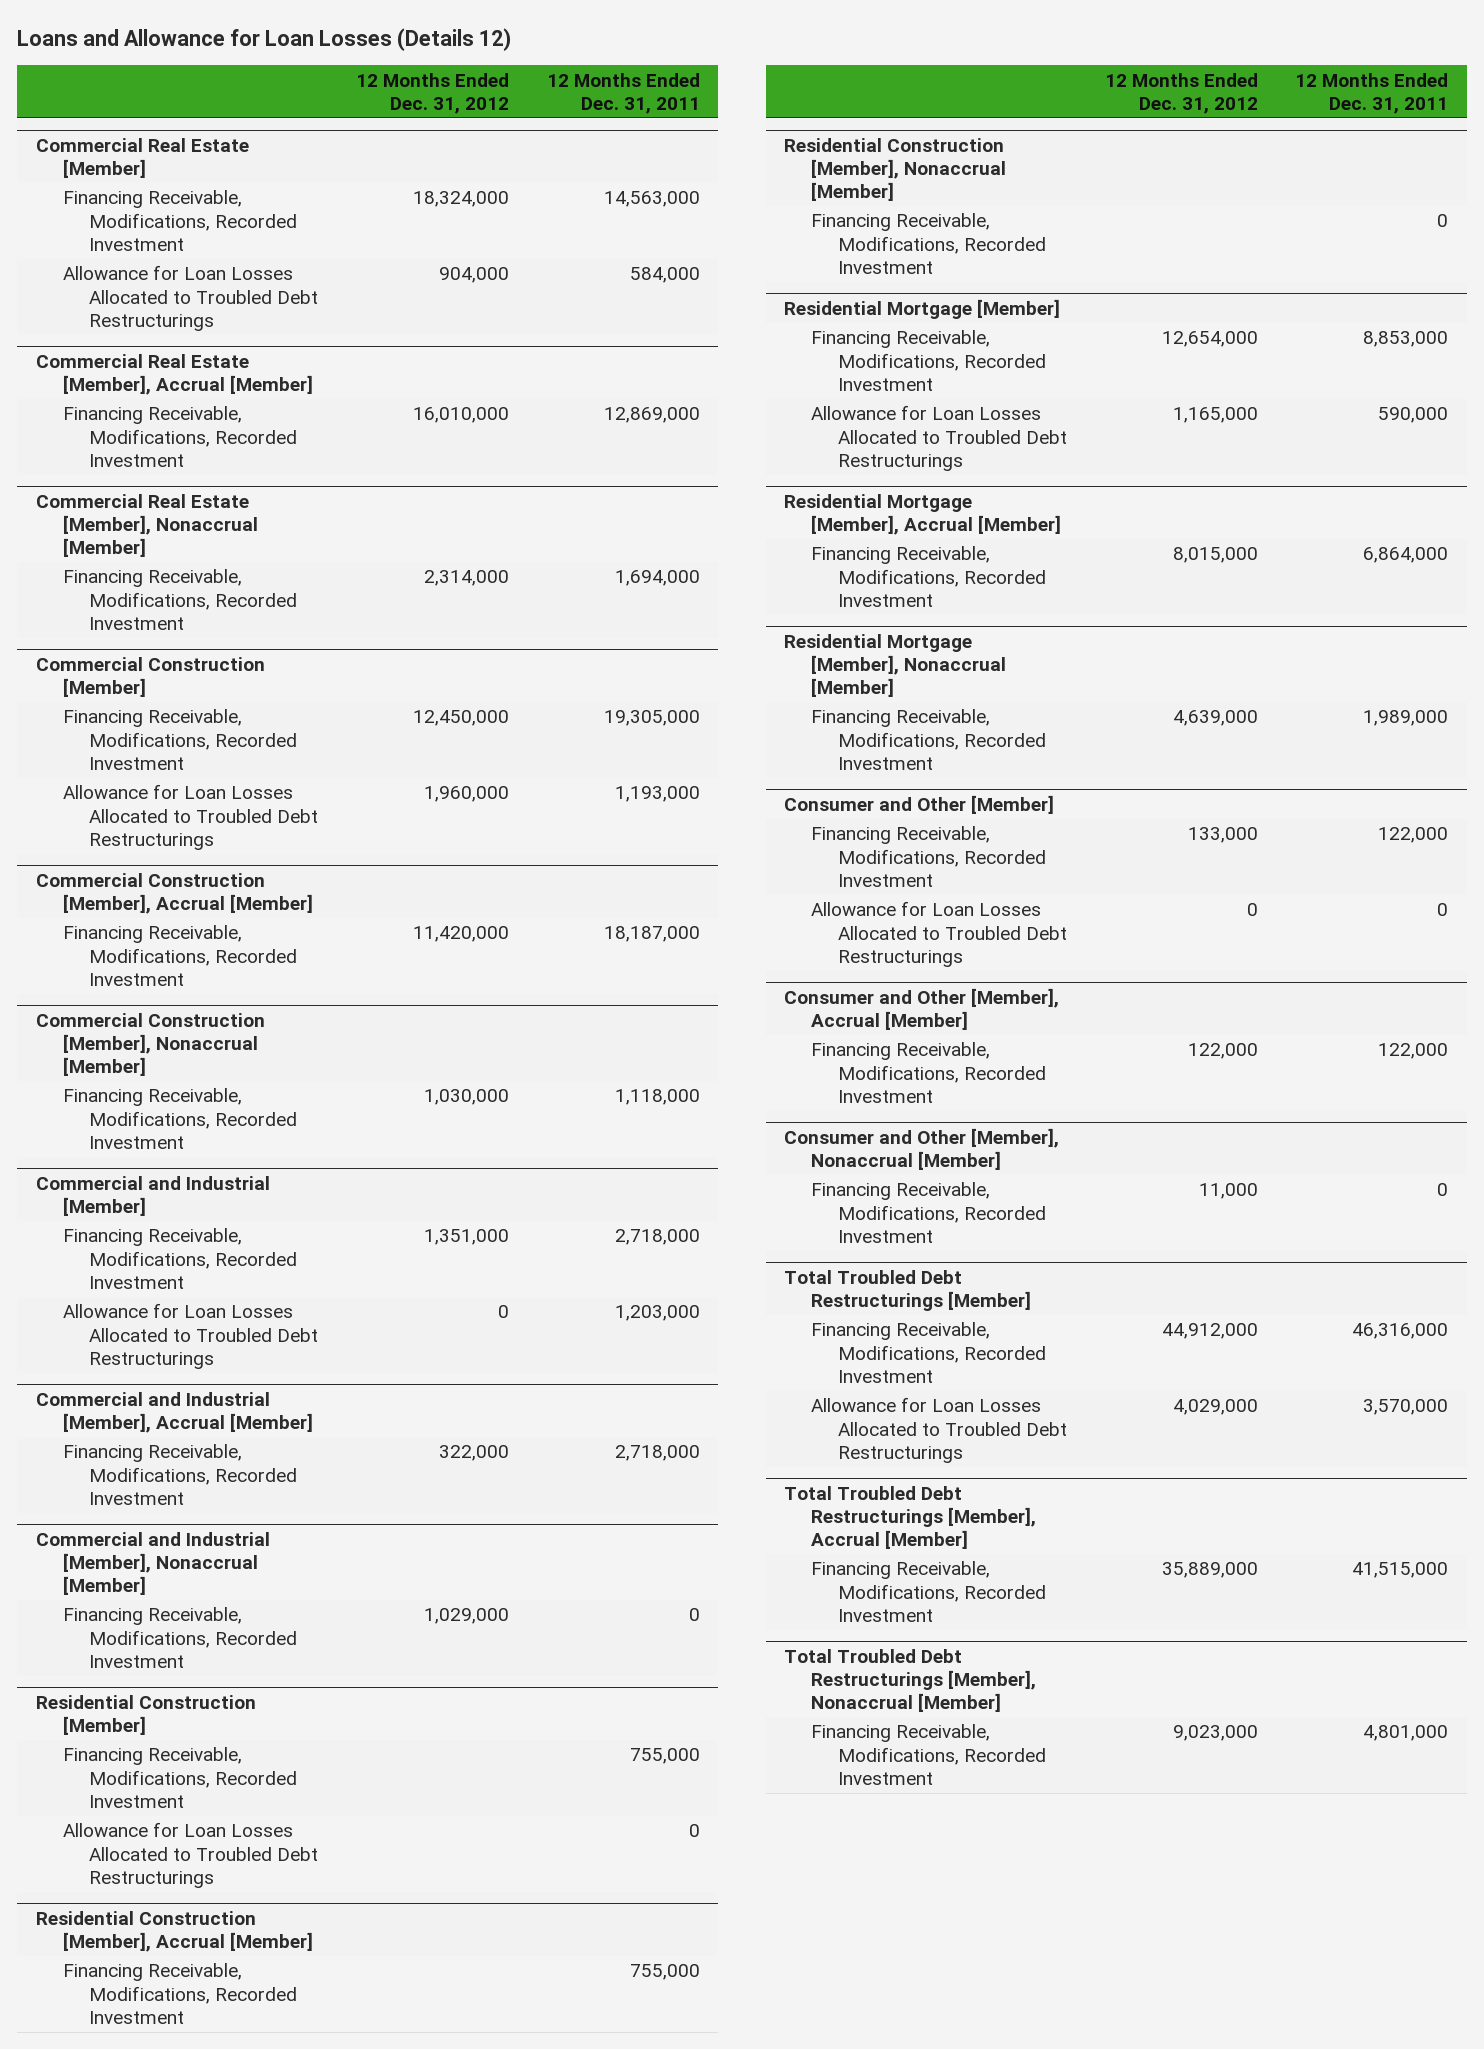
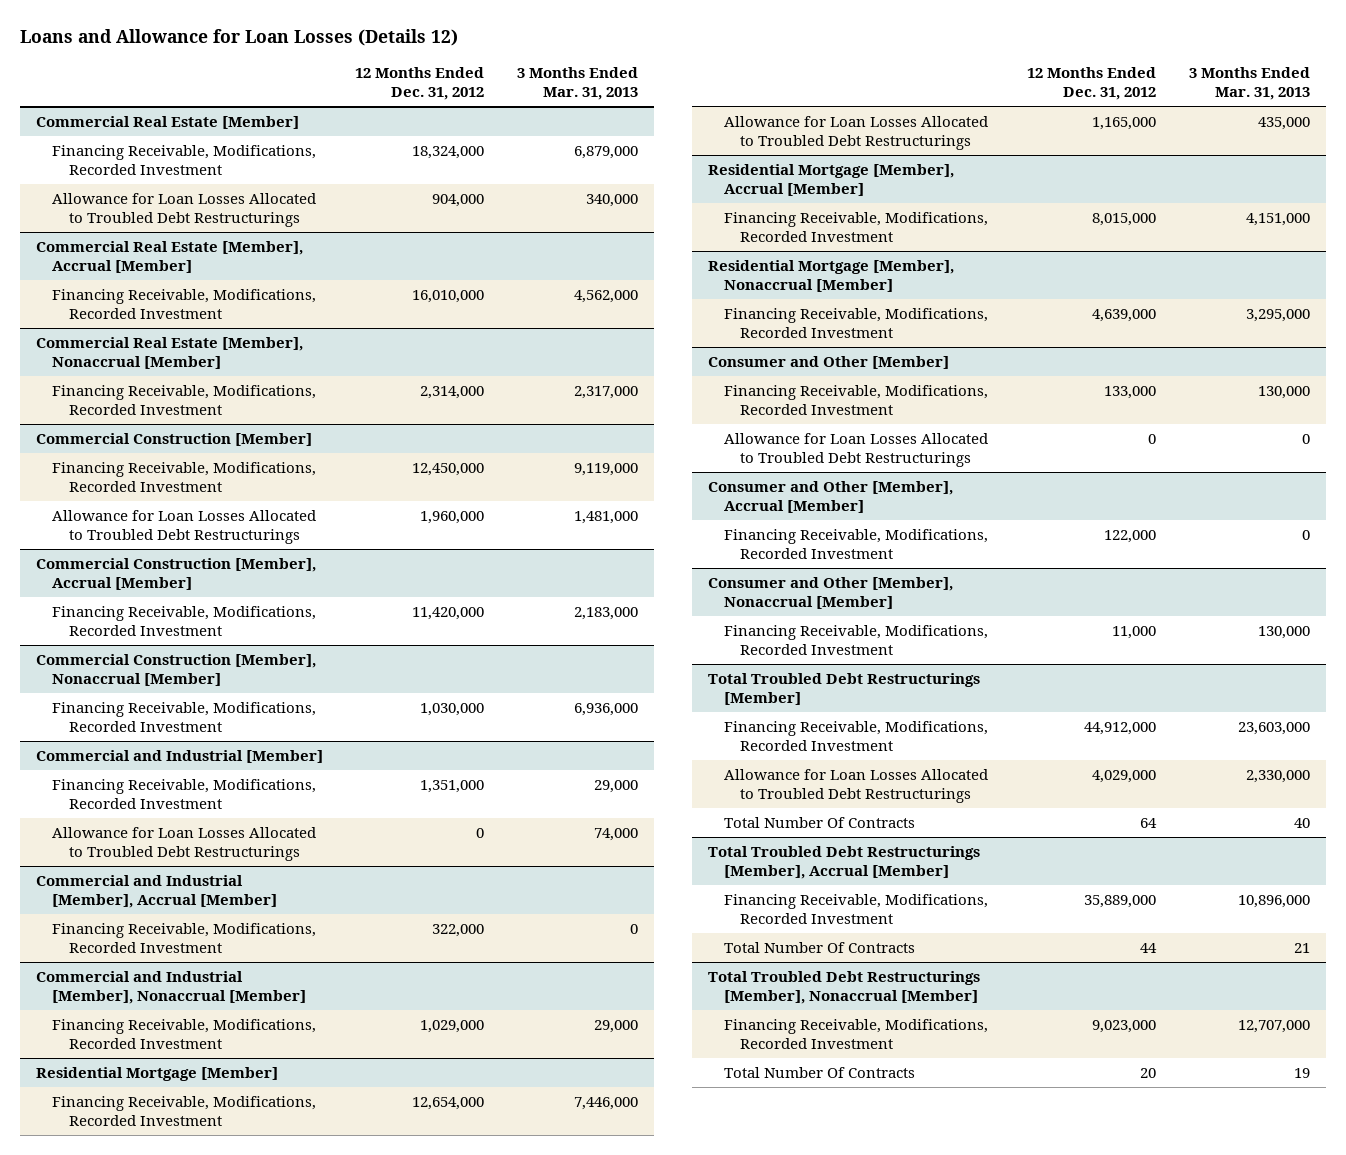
- | 12 Months Ended Dec. 31, 2012 | 12 Months Ended Dec. 31, 2011
+ | 12 Months Ended Dec. 31, 2012 | 3 Months Ended Mar. 31, 2013
- Residential Construction [Member]
- Financing Receivable, Modifications, Recorded Investment | | 755,000
- Allowance for Loan Losses Allocated to Troubled Debt Restructurings | | 0
- Residential Construction [Member], Accrual [Member]
- Financing Receivable, Modifications, Recorded Investment | | 755,000
- Residential Construction [Member], Nonaccrual [Member]
- Financing Receivable, Modifications, Recorded Investment | | 0
@ Total Troubled Debt Restructurings [Member]
+ Total Number Of Contracts | 64 | 40
@ Total Troubled Debt Restructurings [Member], Accrual [Member]
+ Total Number Of Contracts | 44 | 21
@ Total Troubled Debt Restructurings [Member], Nonaccrual [Member]
+ Total Number Of Contracts | 20 | 19

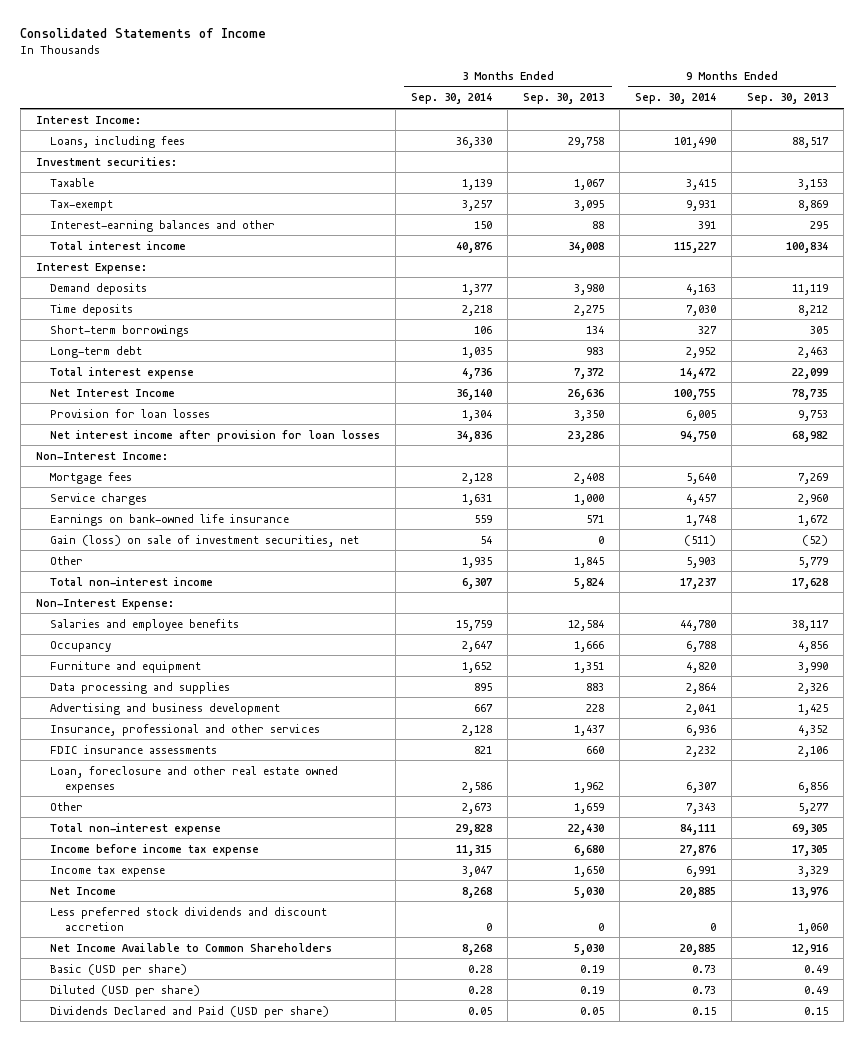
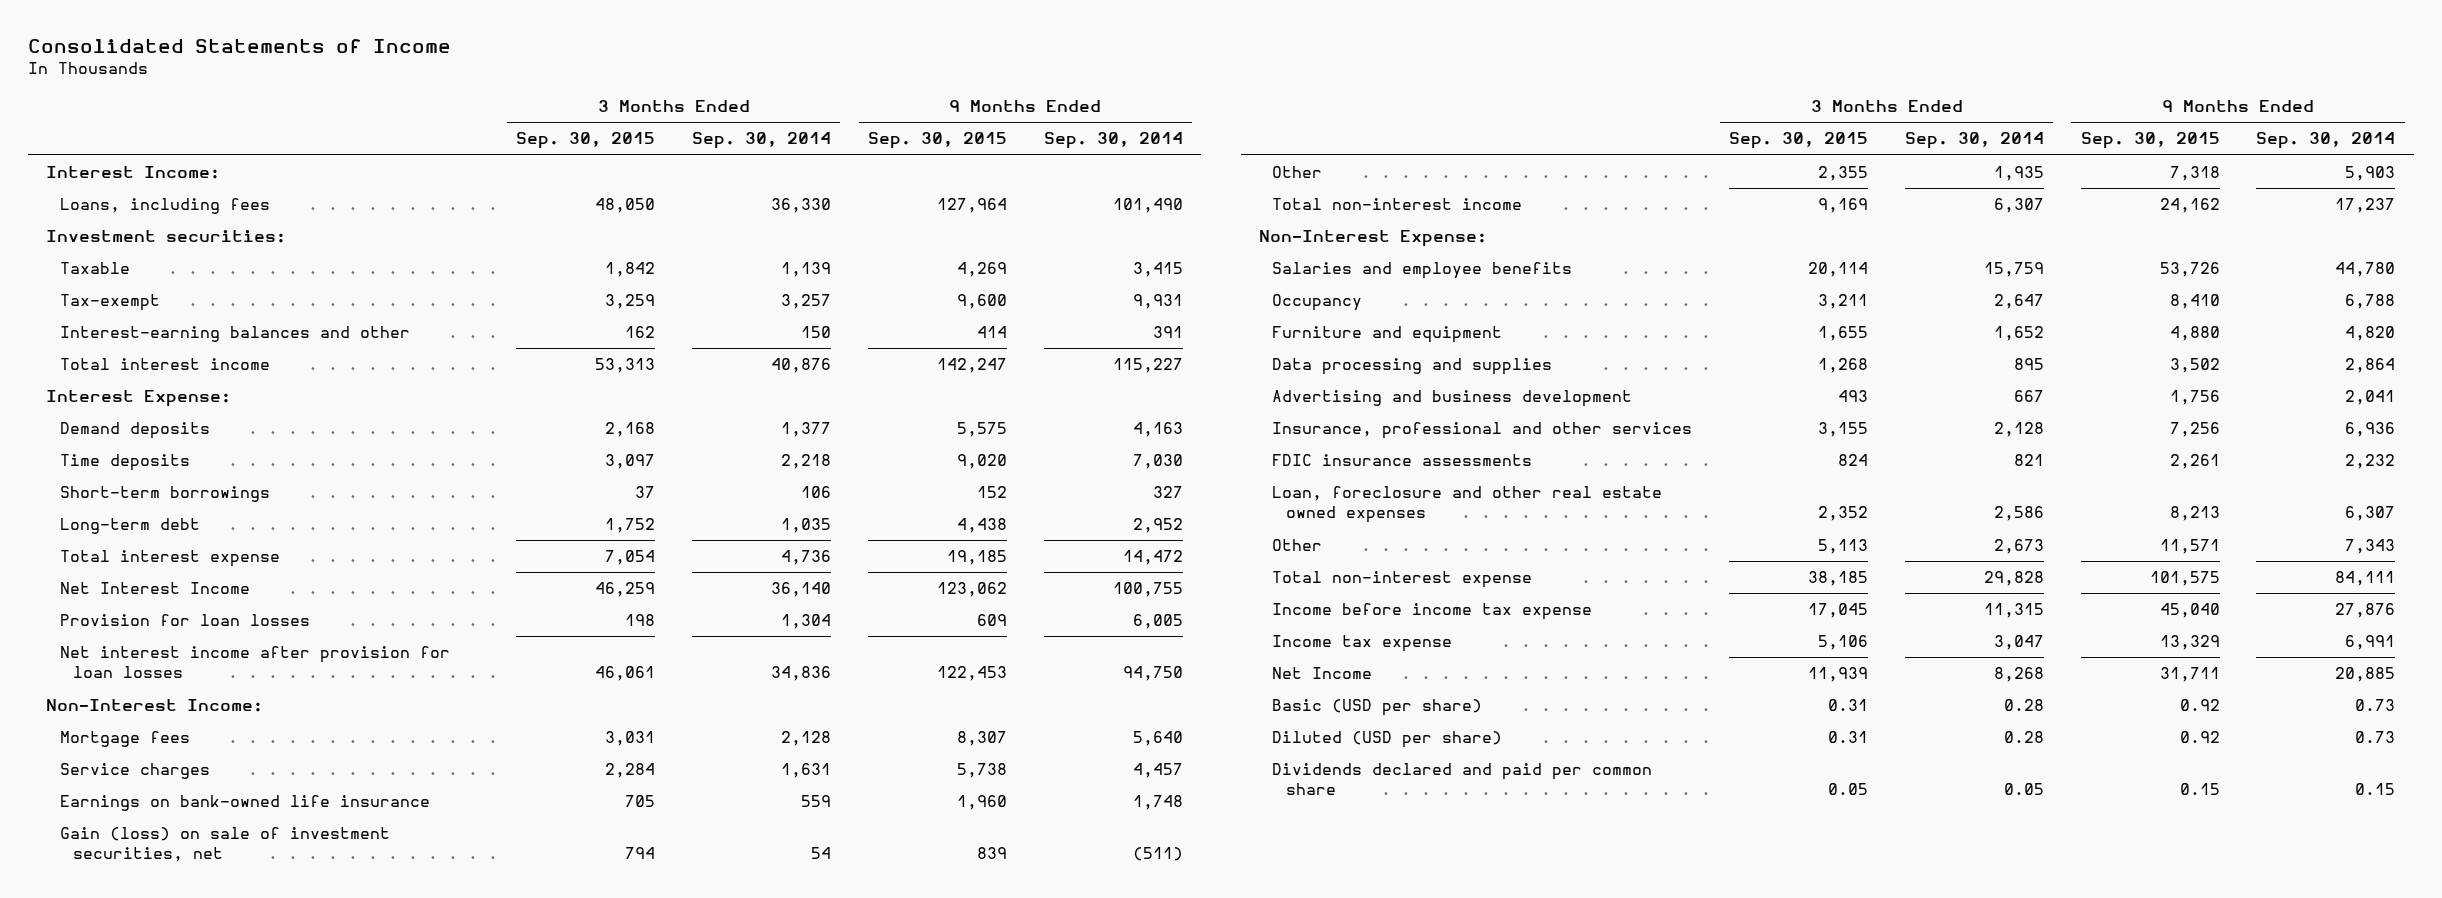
- | 3 Months Ended Sep. 30, 2014 | 3 Months Ended Sep. 30, 2013 | 9 Months Ended Sep. 30, 2014 | 9 Months Ended Sep. 30, 2013
+ | 3 Months Ended Sep. 30, 2015 | 3 Months Ended Sep. 30, 2014 | 9 Months Ended Sep. 30, 2015 | 9 Months Ended Sep. 30, 2014
- Less preferred stock dividends and discount accretion | 0 | 0 | 0 | 1,060
- Net Income Available to Common Shareholders | 8,268 | 5,030 | 20,885 | 12,916
- Dividends Declared and Paid (USD per share) | 0.05 | 0.05 | 0.15 | 0.15
+ Dividends declared and paid per common share | 0.05 | 0.05 | 0.15 | 0.15

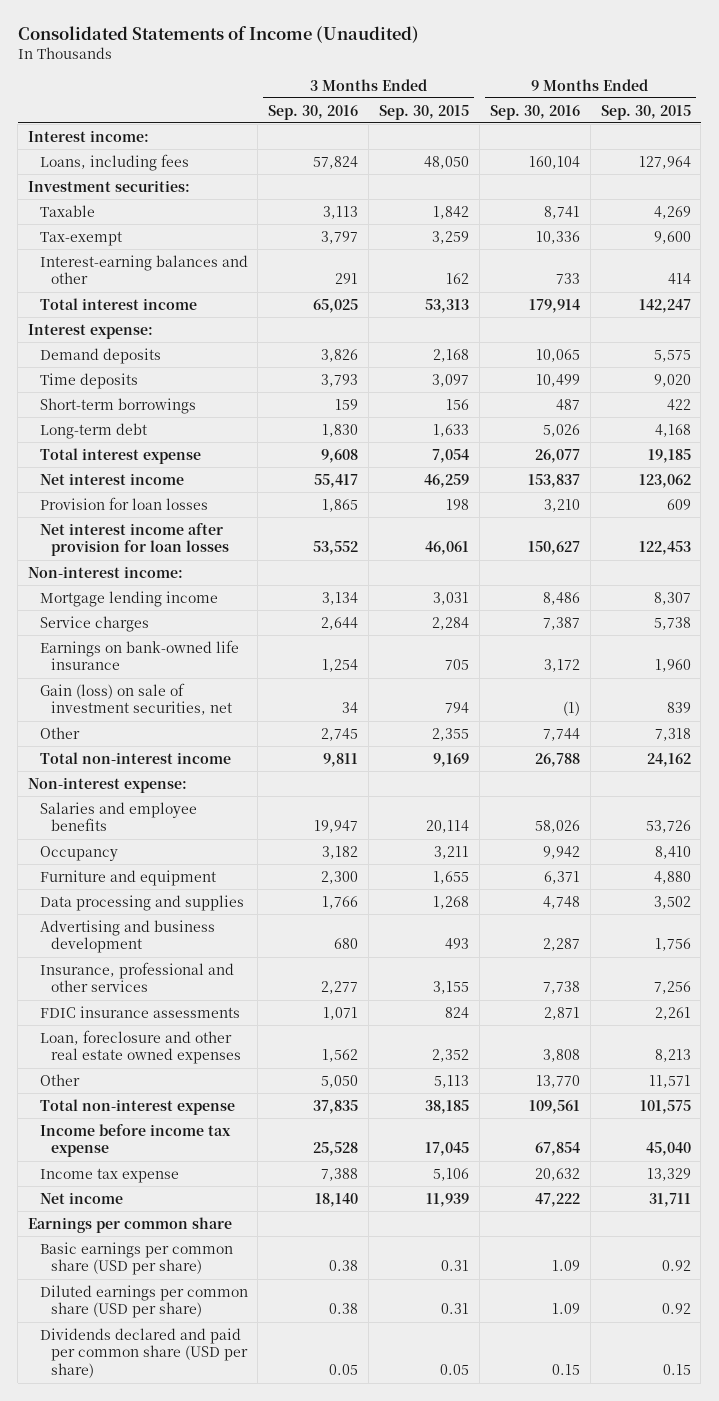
- Consolidated Statements of Income
+ Consolidated Statements of Income (Unaudited)
- | 3 Months Ended Sep. 30, 2015 | 3 Months Ended Sep. 30, 2014 | 9 Months Ended Sep. 30, 2015 | 9 Months Ended Sep. 30, 2014
+ | 3 Months Ended Sep. 30, 2016 | 3 Months Ended Sep. 30, 2015 | 9 Months Ended Sep. 30, 2016 | 9 Months Ended Sep. 30, 2015
- Interest Income:
+ Interest income:
- Interest Expense:
+ Interest expense:
- Short-term borrowings | 37 | 106 | 152 | 327
- Long-term debt | 1,752 | 1,035 | 4,438 | 2,952
+ Short-term borrowings | 159 | 156 | 487 | 422
+ Long-term debt | 1,830 | 1,633 | 5,026 | 4,168
- Net Interest Income | 46,259 | 36,140 | 123,062 | 100,755
+ Net interest income | 55,417 | 46,259 | 153,837 | 123,062
- Non-Interest Income:
- Mortgage fees | 3,031 | 2,128 | 8,307 | 5,640
+ Non-interest income:
+ Mortgage lending income | 3,134 | 3,031 | 8,486 | 8,307
- Non-Interest Expense:
+ Non-interest expense:
- Net Income | 11,939 | 8,268 | 31,711 | 20,885
- Basic (USD per share) | 0.31 | 0.28 | 0.92 | 0.73
- Diluted (USD per share) | 0.31 | 0.28 | 0.92 | 0.73
- Dividends declared and paid per common share | 0.05 | 0.05 | 0.15 | 0.15
+ Net income | 18,140 | 11,939 | 47,222 | 31,711
+ Earnings per common share
+ Basic earnings per common share (USD per share) | 0.38 | 0.31 | 1.09 | 0.92
+ Diluted earnings per common share (USD per share) | 0.38 | 0.31 | 1.09 | 0.92
+ Dividends declared and paid per common share (USD per share) | 0.05 | 0.05 | 0.15 | 0.15

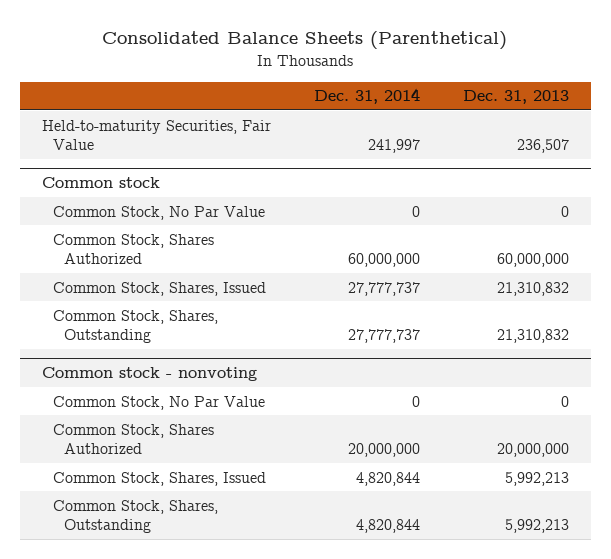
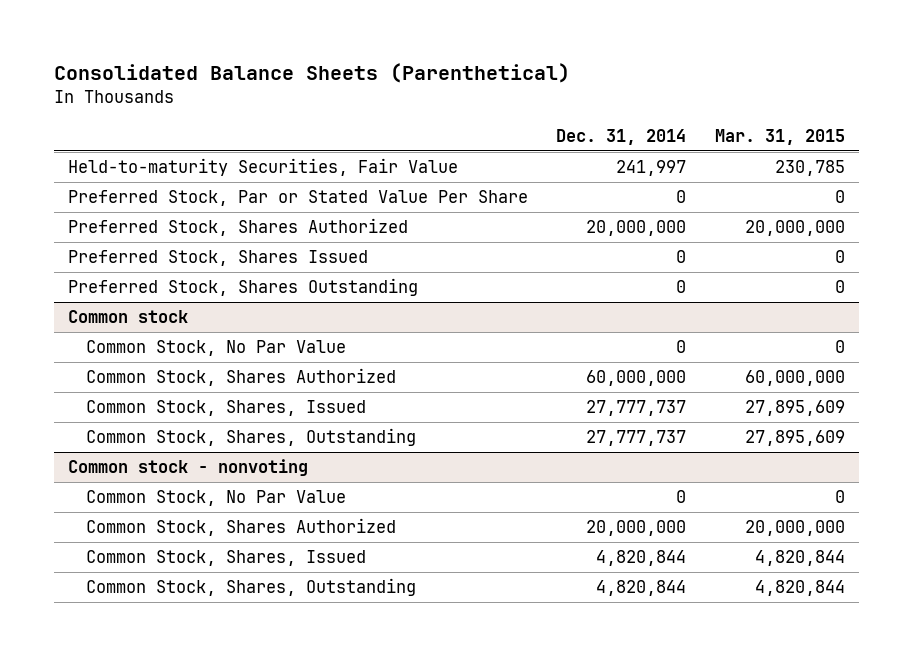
- | Dec. 31, 2014 | Dec. 31, 2013
+ | Dec. 31, 2014 | Mar. 31, 2015
+ Preferred Stock, Par or Stated Value Per Share | 0 | 0
+ Preferred Stock, Shares Authorized | 20,000,000 | 20,000,000
+ Preferred Stock, Shares Issued | 0 | 0
+ Preferred Stock, Shares Outstanding | 0 | 0

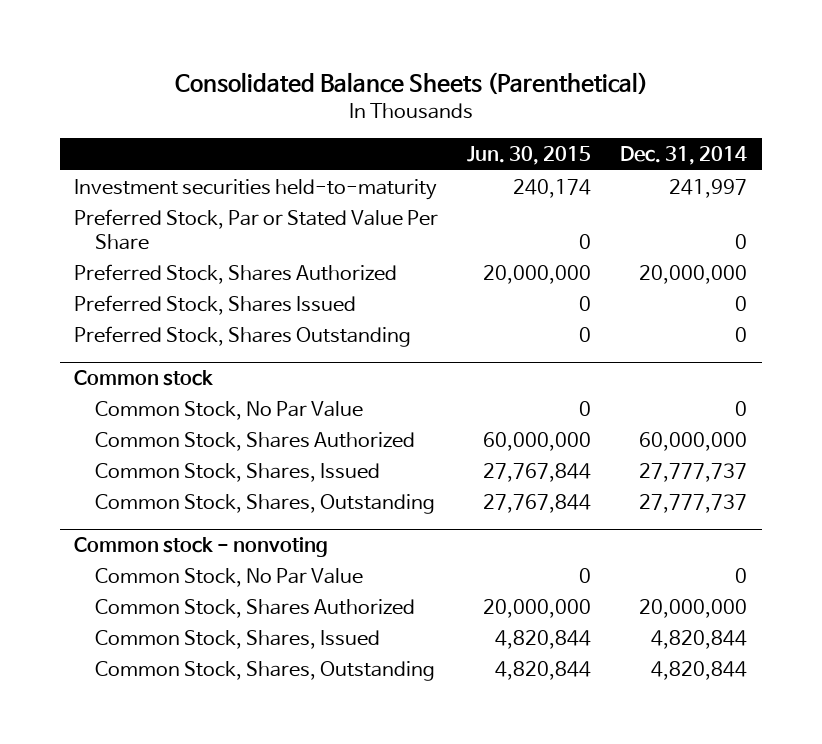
- | Dec. 31, 2014 | Mar. 31, 2015
+ | Jun. 30, 2015 | Dec. 31, 2014
- Held-to-maturity Securities, Fair Value | 241,997 | 230,785
+ Investment securities held-to-maturity | 240,174 | 241,997

